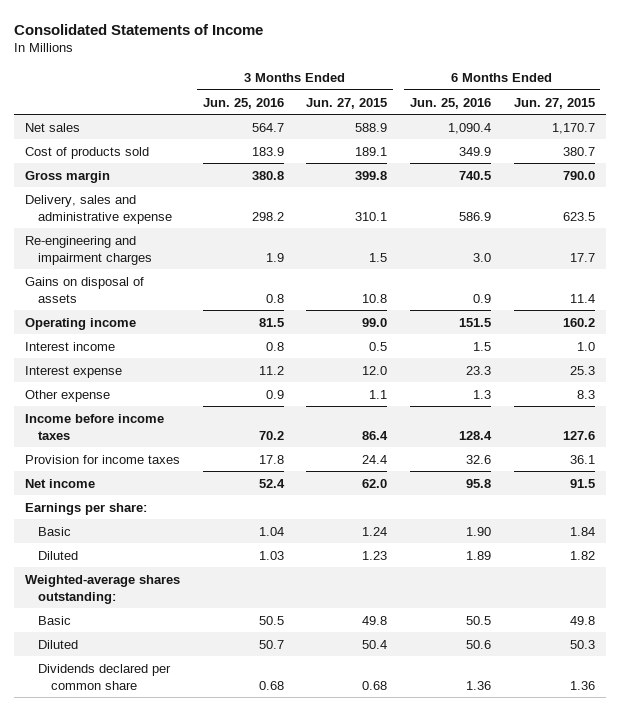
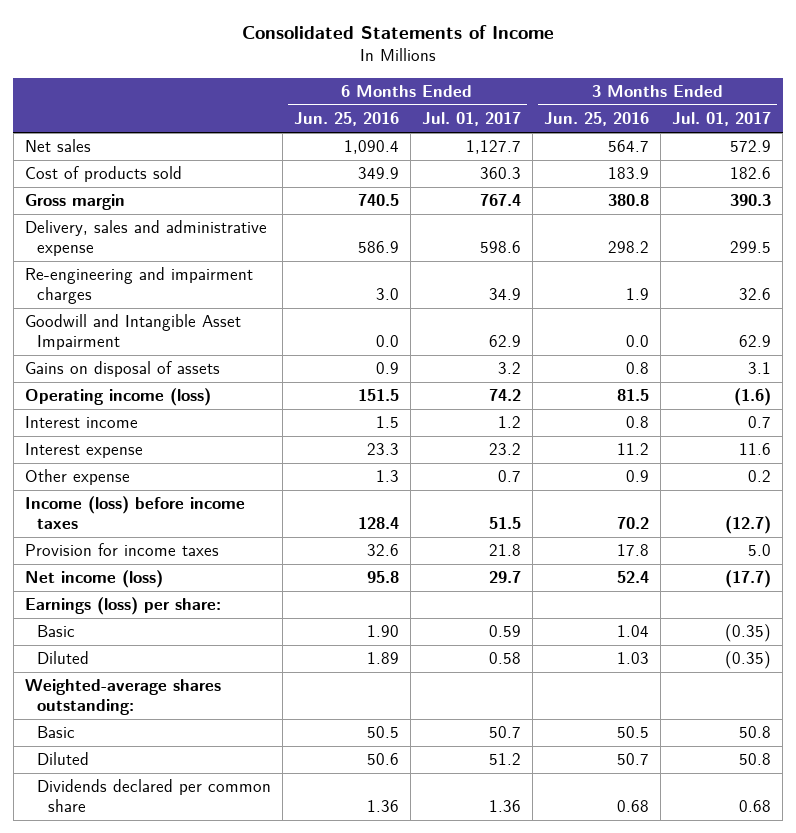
- | 3 Months Ended Jun. 25, 2016 | 3 Months Ended Jun. 27, 2015 | 6 Months Ended Jun. 25, 2016 | 6 Months Ended Jun. 27, 2015
+ | 6 Months Ended Jun. 25, 2016 | 6 Months Ended Jul. 01, 2017 | 3 Months Ended Jun. 25, 2016 | 3 Months Ended Jul. 01, 2017
+ Goodwill and Intangible Asset Impairment | 0.0 | 62.9 | 0.0 | 62.9
- Operating income | 81.5 | 99.0 | 151.5 | 160.2
+ Operating income (loss) | 151.5 | 74.2 | 81.5 | (1.6)
- Income before income taxes | 70.2 | 86.4 | 128.4 | 127.6
+ Income (loss) before income taxes | 128.4 | 51.5 | 70.2 | (12.7)
- Net income | 52.4 | 62.0 | 95.8 | 91.5
- Earnings per share:
+ Net income (loss) | 95.8 | 29.7 | 52.4 | (17.7)
+ Earnings (loss) per share:

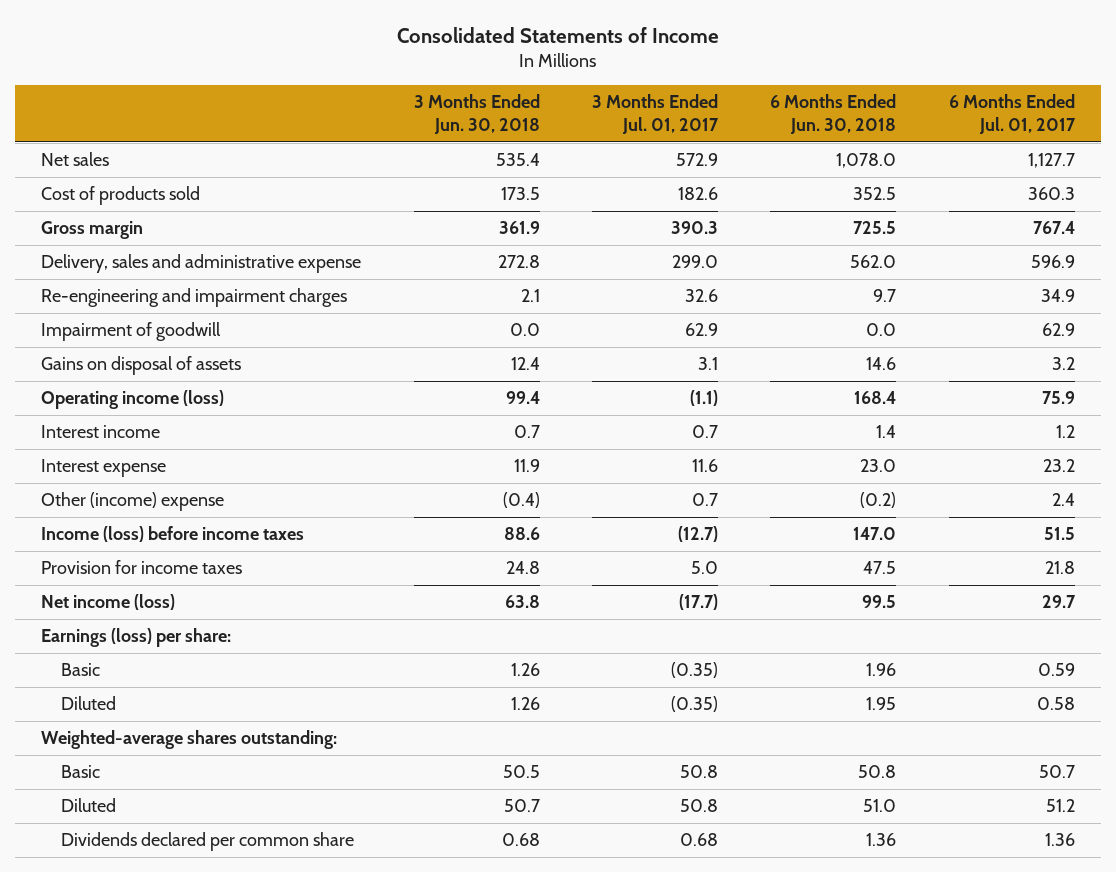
- | 6 Months Ended Jun. 25, 2016 | 6 Months Ended Jul. 01, 2017 | 3 Months Ended Jun. 25, 2016 | 3 Months Ended Jul. 01, 2017
+ | 3 Months Ended Jun. 30, 2018 | 3 Months Ended Jul. 01, 2017 | 6 Months Ended Jun. 30, 2018 | 6 Months Ended Jul. 01, 2017
- Delivery, sales and administrative expense | 586.9 | 598.6 | 298.2 | 299.5
+ Delivery, sales and administrative expense | 272.8 | 299.0 | 562.0 | 596.9
- Goodwill and Intangible Asset Impairment | 0.0 | 62.9 | 0.0 | 62.9
+ Impairment of goodwill | 0.0 | 62.9 | 0.0 | 62.9
- Operating income (loss) | 151.5 | 74.2 | 81.5 | (1.6)
+ Operating income (loss) | 99.4 | (1.1) | 168.4 | 75.9
- Other expense | 1.3 | 0.7 | 0.9 | 0.2
+ Other (income) expense | (0.4) | 0.7 | (0.2) | 2.4

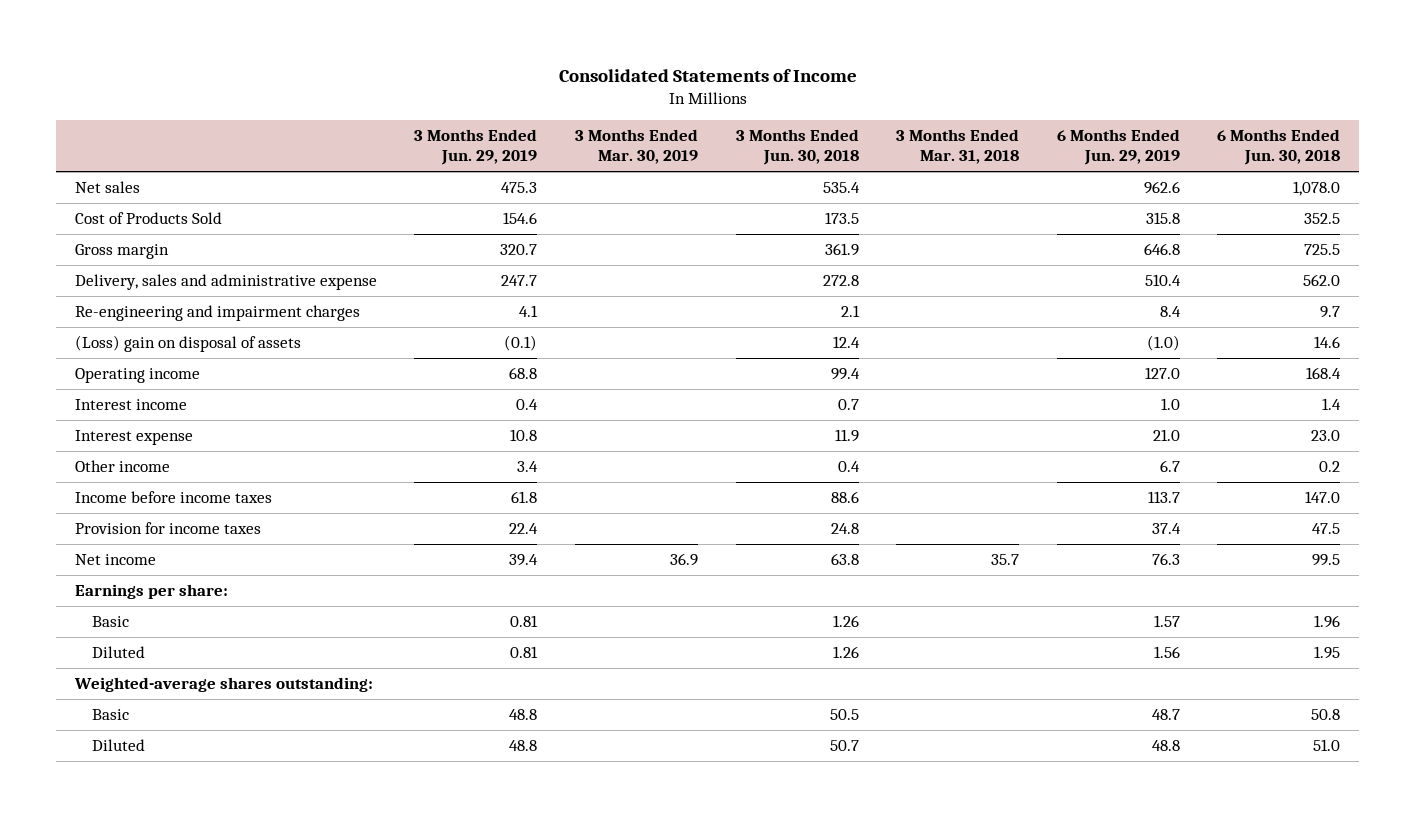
- | 3 Months Ended Jun. 30, 2018 | 3 Months Ended Jul. 01, 2017 | 6 Months Ended Jun. 30, 2018 | 6 Months Ended Jul. 01, 2017
+ | 3 Months Ended Jun. 29, 2019 | 3 Months Ended Mar. 30, 2019 | 3 Months Ended Jun. 30, 2018 | 3 Months Ended Mar. 31, 2018 | 6 Months Ended Jun. 29, 2019 | 6 Months Ended Jun. 30, 2018
- Cost of products sold | 173.5 | 182.6 | 352.5 | 360.3
+ Cost of Products Sold | 154.6 | | 173.5 | | 315.8 | 352.5
- Impairment of goodwill | 0.0 | 62.9 | 0.0 | 62.9
- Gains on disposal of assets | 12.4 | 3.1 | 14.6 | 3.2
- Operating income (loss) | 99.4 | (1.1) | 168.4 | 75.9
+ (Loss) gain on disposal of assets | (0.1) | | 12.4 | | (1.0) | 14.6
+ Operating income | 68.8 | | 99.4 | | 127.0 | 168.4
- Other (income) expense | (0.4) | 0.7 | (0.2) | 2.4
- Income (loss) before income taxes | 88.6 | (12.7) | 147.0 | 51.5
+ Other income | 3.4 | | 0.4 | | 6.7 | 0.2
+ Income before income taxes | 61.8 | | 88.6 | | 113.7 | 147.0
- Net income (loss) | 63.8 | (17.7) | 99.5 | 29.7
- Earnings (loss) per share:
+ Net income | 39.4 | 36.9 | 63.8 | 35.7 | 76.3 | 99.5
+ Earnings per share:
- Dividends declared per common share | 0.68 | 0.68 | 1.36 | 1.36

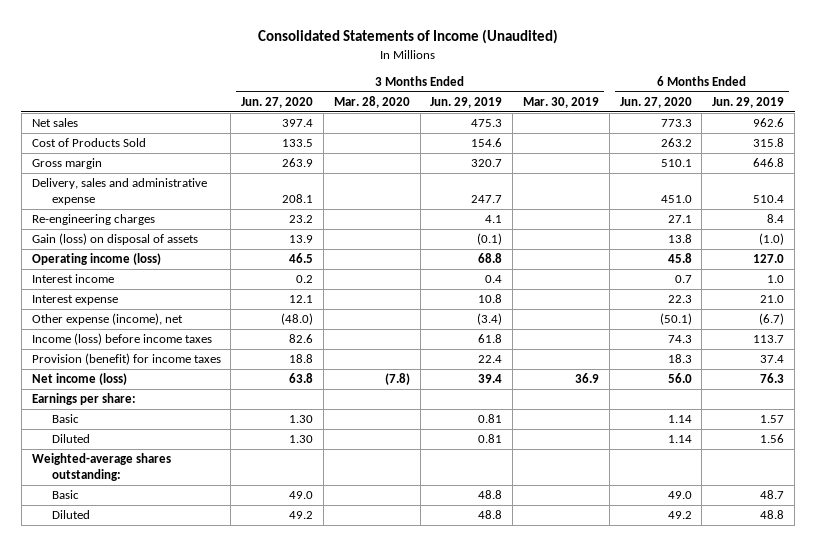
- Consolidated Statements of Income
+ Consolidated Statements of Income (Unaudited)
- | 3 Months Ended Jun. 29, 2019 | 3 Months Ended Mar. 30, 2019 | 3 Months Ended Jun. 30, 2018 | 3 Months Ended Mar. 31, 2018 | 6 Months Ended Jun. 29, 2019 | 6 Months Ended Jun. 30, 2018
+ | 3 Months Ended Jun. 27, 2020 | 3 Months Ended Mar. 28, 2020 | 3 Months Ended Jun. 29, 2019 | 3 Months Ended Mar. 30, 2019 | 6 Months Ended Jun. 27, 2020 | 6 Months Ended Jun. 29, 2019
- Re-engineering and impairment charges | 4.1 | | 2.1 | | 8.4 | 9.7
- (Loss) gain on disposal of assets | (0.1) | | 12.4 | | (1.0) | 14.6
- Operating income | 68.8 | | 99.4 | | 127.0 | 168.4
+ Re-engineering charges | 23.2 | | 4.1 | | 27.1 | 8.4
+ Gain (loss) on disposal of assets | 13.9 | | (0.1) | | 13.8 | (1.0)
+ Operating income (loss) | 46.5 | | 68.8 | | 45.8 | 127.0
- Other income | 3.4 | | 0.4 | | 6.7 | 0.2
- Income before income taxes | 61.8 | | 88.6 | | 113.7 | 147.0
- Provision for income taxes | 22.4 | | 24.8 | | 37.4 | 47.5
- Net income | 39.4 | 36.9 | 63.8 | 35.7 | 76.3 | 99.5
+ Other expense (income), net | (48.0) | | (3.4) | | (50.1) | (6.7)
+ Income (loss) before income taxes | 82.6 | | 61.8 | | 74.3 | 113.7
+ Provision (benefit) for income taxes | 18.8 | | 22.4 | | 18.3 | 37.4
+ Net income (loss) | 63.8 | (7.8) | 39.4 | 36.9 | 56.0 | 76.3

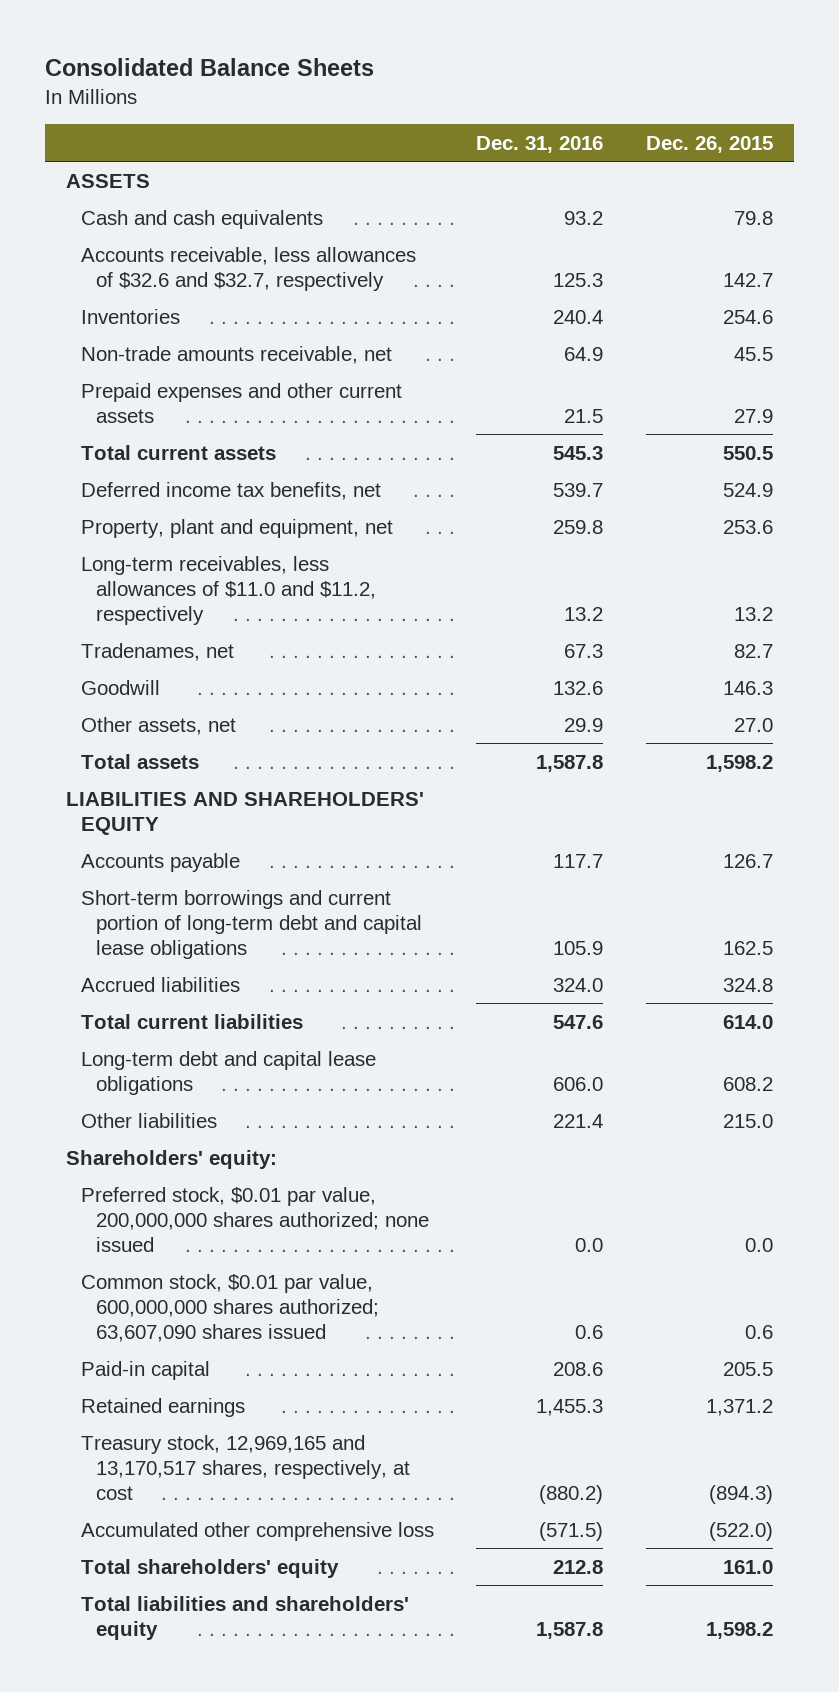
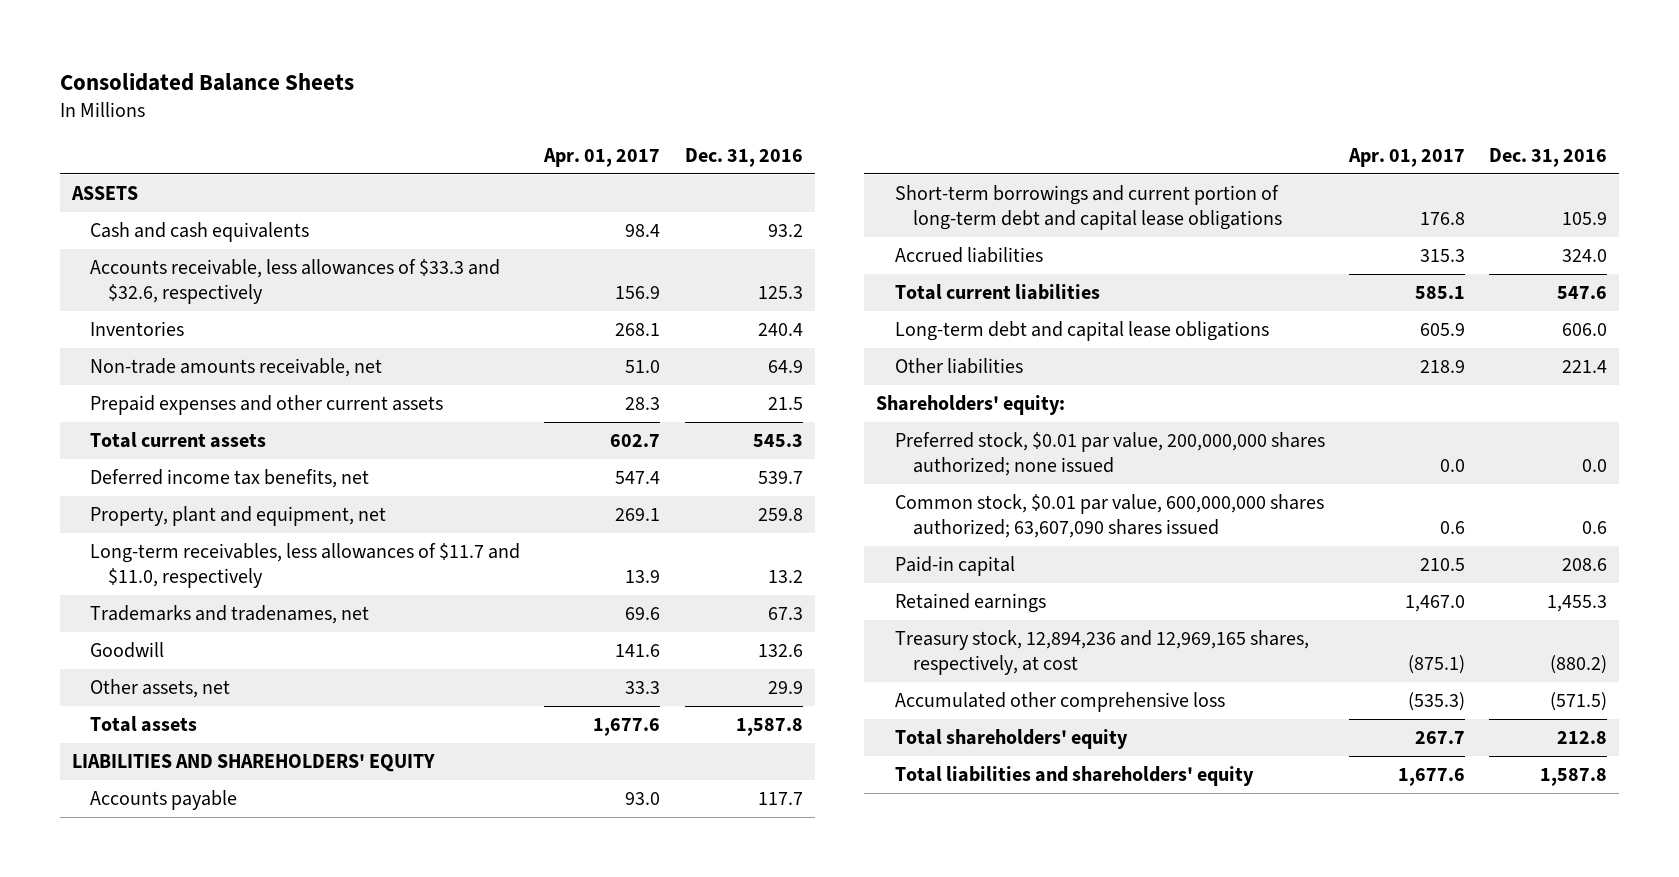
- | Dec. 31, 2016 | Dec. 26, 2015
+ | Apr. 01, 2017 | Dec. 31, 2016
- Accounts receivable, less allowances of $32.6 and $32.7, respectively | 125.3 | 142.7
+ Accounts receivable, less allowances of $33.3 and $32.6, respectively | 156.9 | 125.3
- Long-term receivables, less allowances of $11.0 and $11.2, respectively | 13.2 | 13.2
- Tradenames, net | 67.3 | 82.7
+ Long-term receivables, less allowances of $11.7 and $11.0, respectively | 13.9 | 13.2
+ Trademarks and tradenames, net | 69.6 | 67.3
- Treasury stock, 12,969,165 and 13,170,517 shares, respectively, at cost | (880.2) | (894.3)
+ Treasury stock, 12,894,236 and 12,969,165 shares, respectively, at cost | (875.1) | (880.2)

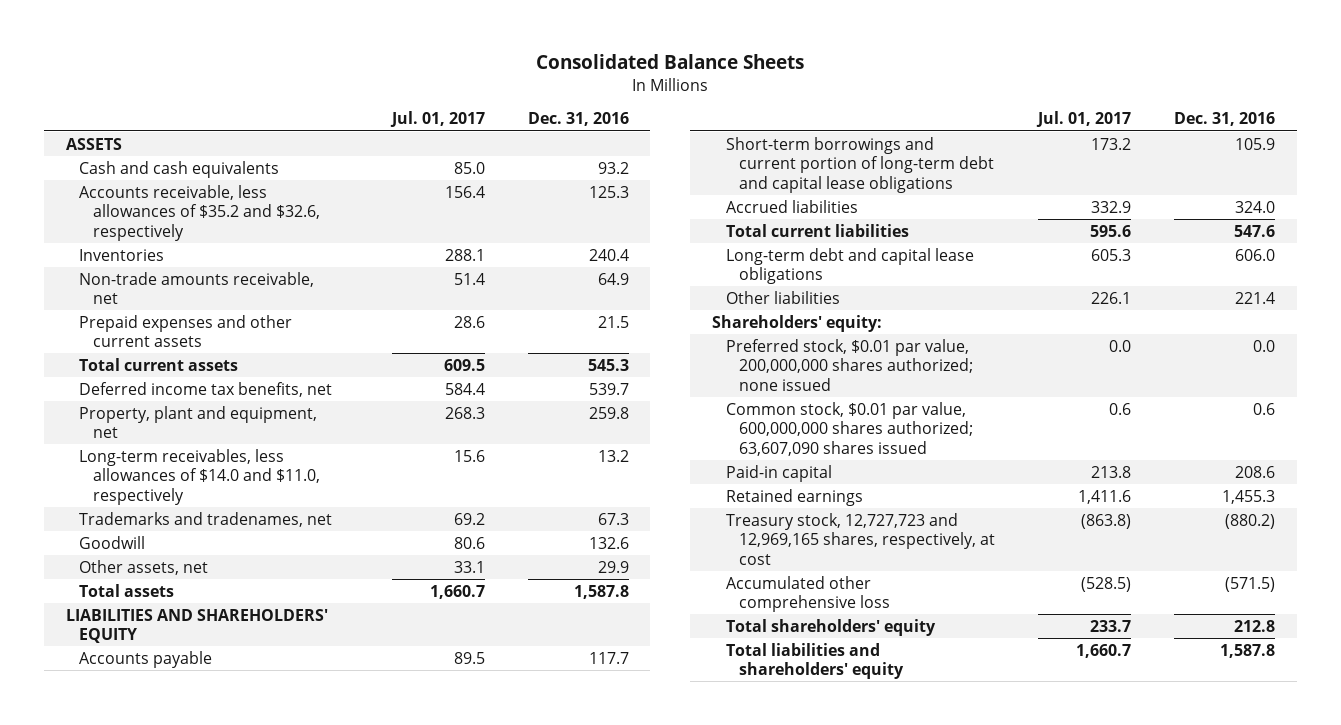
- | Apr. 01, 2017 | Dec. 31, 2016
+ | Jul. 01, 2017 | Dec. 31, 2016
- Accounts receivable, less allowances of $33.3 and $32.6, respectively | 156.9 | 125.3
+ Accounts receivable, less allowances of $35.2 and $32.6, respectively | 156.4 | 125.3
- Long-term receivables, less allowances of $11.7 and $11.0, respectively | 13.9 | 13.2
+ Long-term receivables, less allowances of $14.0 and $11.0, respectively | 15.6 | 13.2
- Treasury stock, 12,894,236 and 12,969,165 shares, respectively, at cost | (875.1) | (880.2)
+ Treasury stock, 12,727,723 and 12,969,165 shares, respectively, at cost | (863.8) | (880.2)

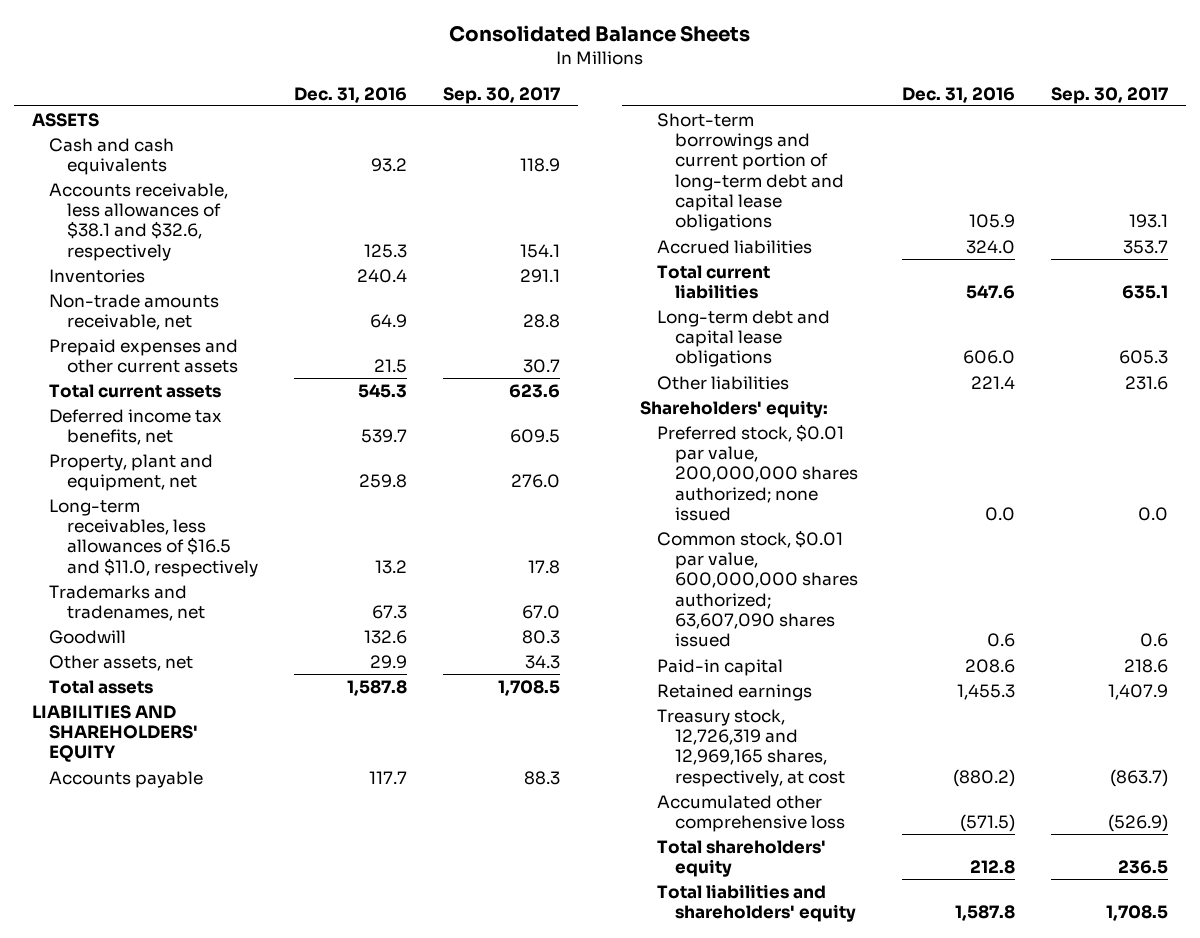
- | Jul. 01, 2017 | Dec. 31, 2016
+ | Dec. 31, 2016 | Sep. 30, 2017
- Accounts receivable, less allowances of $35.2 and $32.6, respectively | 156.4 | 125.3
+ Accounts receivable, less allowances of $38.1 and $32.6, respectively | 125.3 | 154.1
- Long-term receivables, less allowances of $14.0 and $11.0, respectively | 15.6 | 13.2
+ Long-term receivables, less allowances of $16.5 and $11.0, respectively | 13.2 | 17.8
- Treasury stock, 12,727,723 and 12,969,165 shares, respectively, at cost | (863.8) | (880.2)
+ Treasury stock, 12,726,319 and 12,969,165 shares, respectively, at cost | (880.2) | (863.7)

